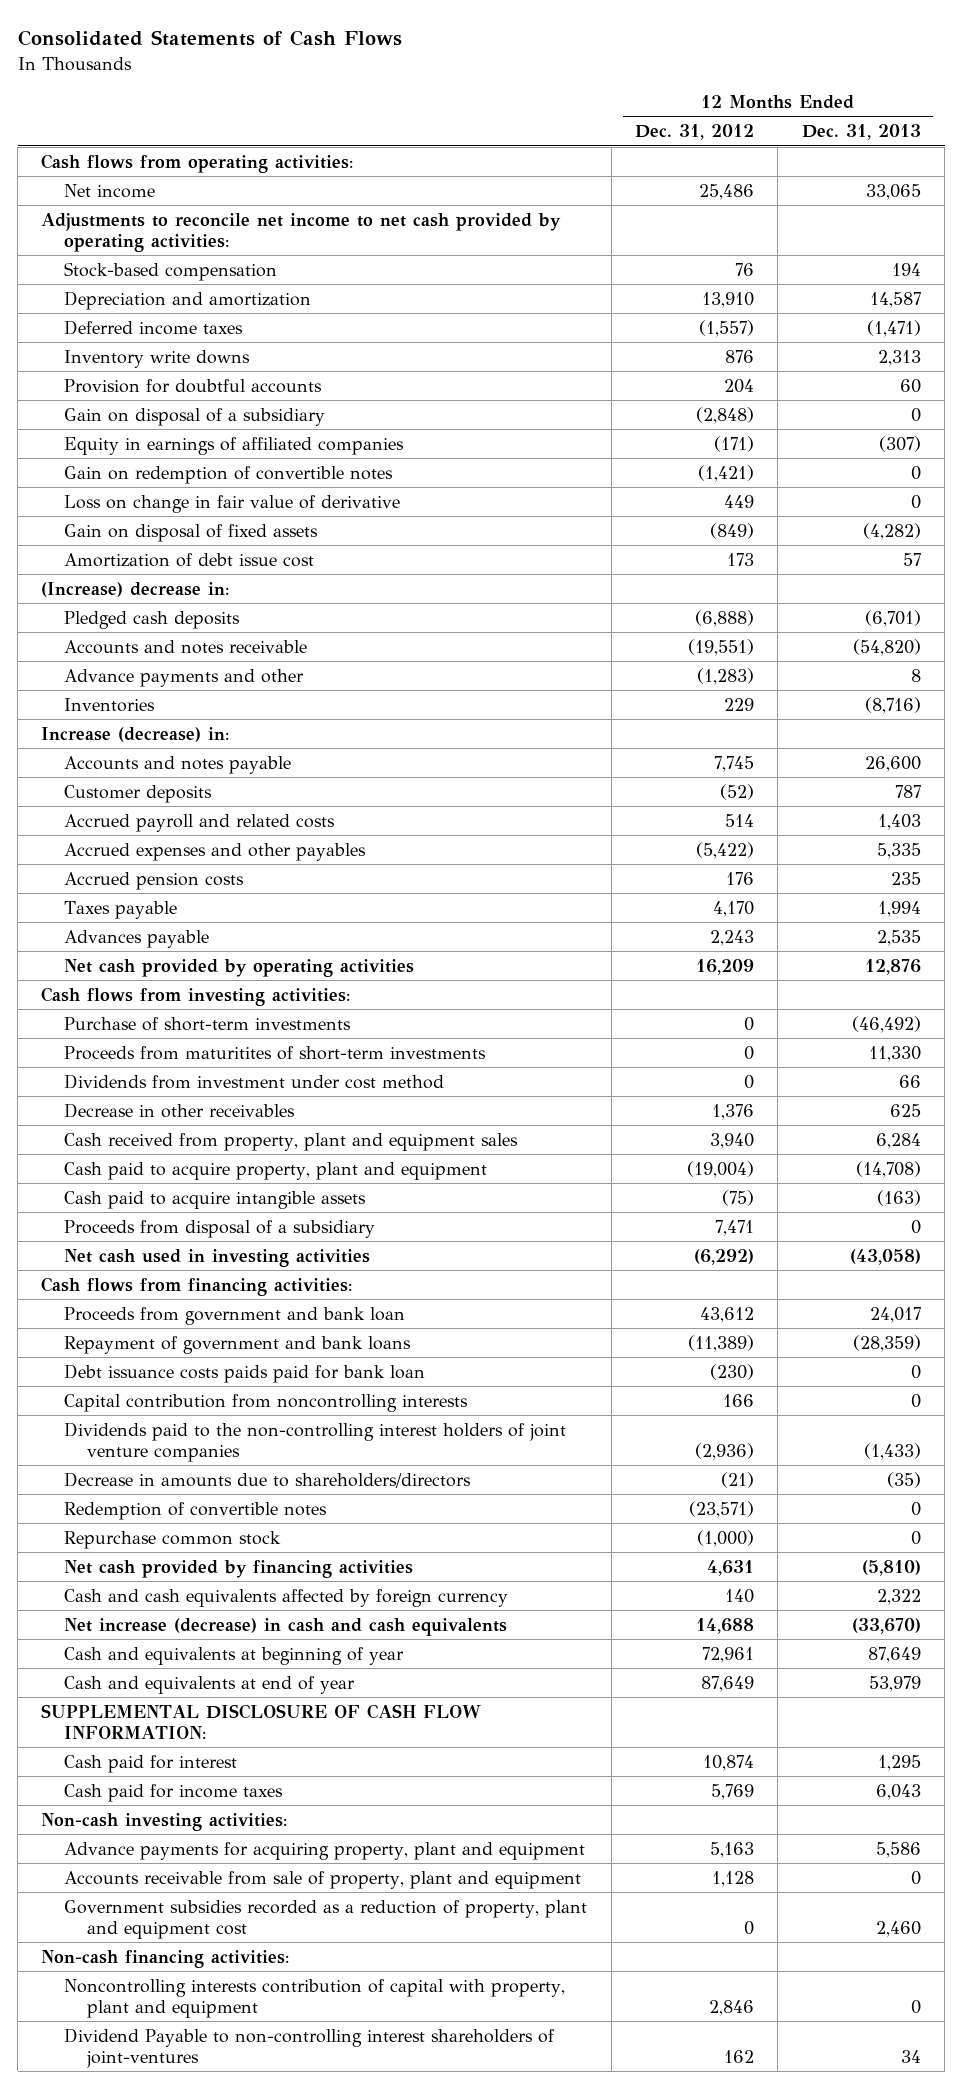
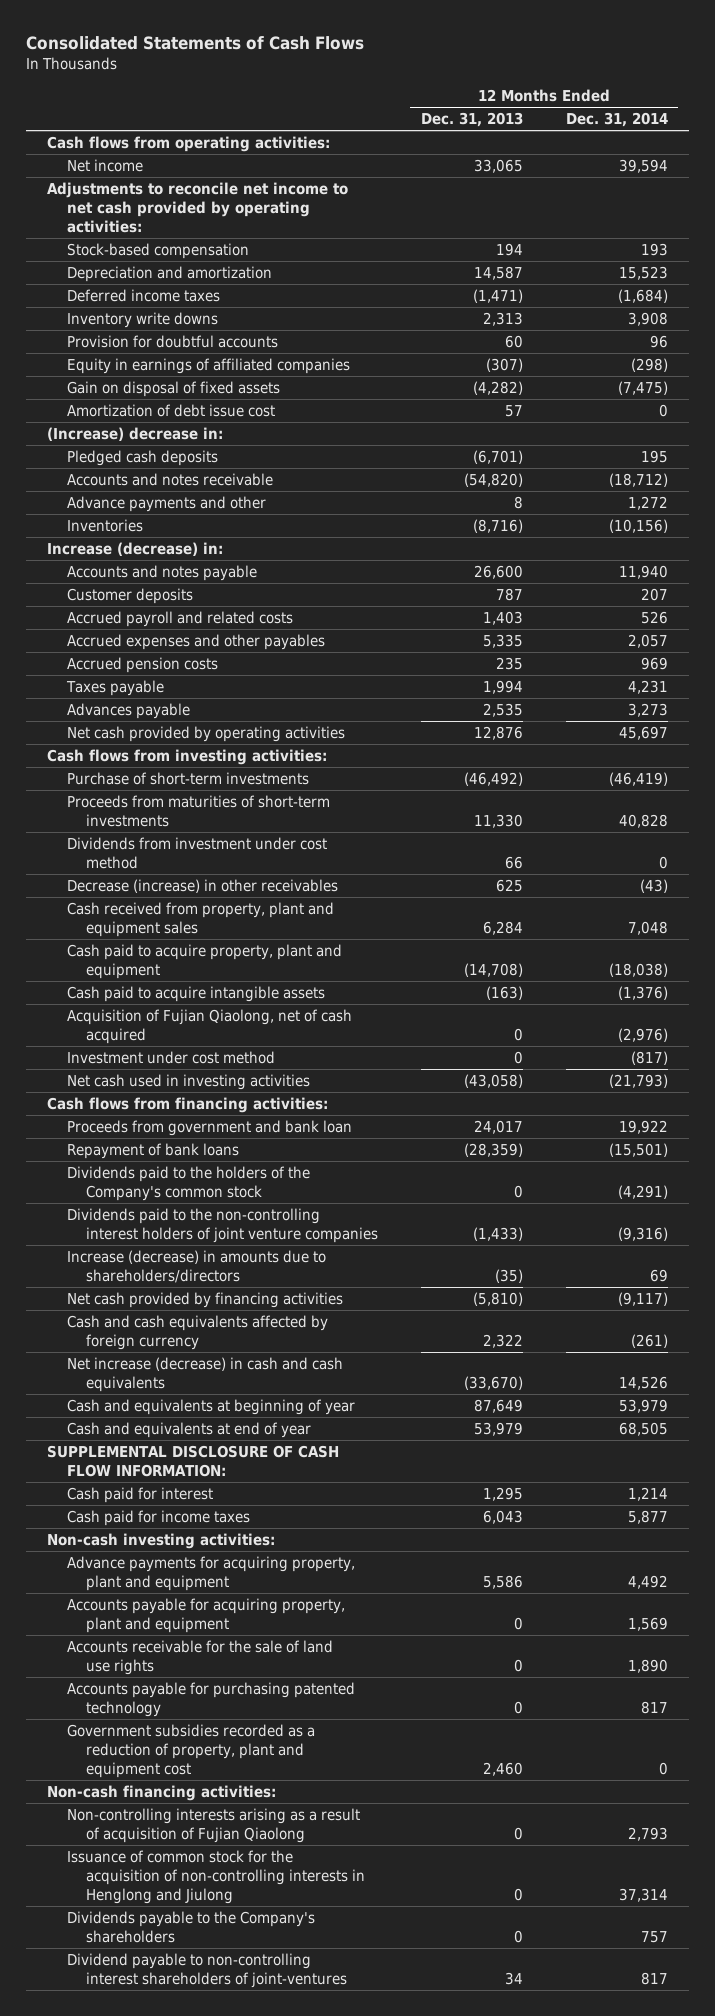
- | 12 Months Ended Dec. 31, 2012 | 12 Months Ended Dec. 31, 2013
+ | 12 Months Ended Dec. 31, 2013 | 12 Months Ended Dec. 31, 2014
- Gain on disposal of a subsidiary | (2,848) | 0
- Gain on redemption of convertible notes | (1,421) | 0
- Loss on change in fair value of derivative | 449 | 0
- Proceeds from maturitites of short-term investments | 0 | 11,330
+ Proceeds from maturities of short-term investments | 11,330 | 40,828
- Decrease in other receivables | 1,376 | 625
+ Decrease (increase) in other receivables | 625 | (43)
- Proceeds from disposal of a subsidiary | 7,471 | 0
+ Acquisition of Fujian Qiaolong, net of cash acquired | 0 | (2,976)
+ Investment under cost method | 0 | (817)
- Repayment of government and bank loans | (11,389) | (28,359)
- Debt issuance costs paids paid for bank loan | (230) | 0
- Capital contribution from noncontrolling interests | 166 | 0
+ Repayment of bank loans | (28,359) | (15,501)
+ Dividends paid to the holders of the Company's common stock | 0 | (4,291)
- Decrease in amounts due to shareholders/directors | (21) | (35)
- Redemption of convertible notes | (23,571) | 0
- Repurchase common stock | (1,000) | 0
+ Increase (decrease) in amounts due to shareholders/directors | (35) | 69
- Accounts receivable from sale of property, plant and equipment | 1,128 | 0
+ Accounts payable for acquiring property, plant and equipment | 0 | 1,569
+ Accounts receivable for the sale of land use rights | 0 | 1,890
+ Accounts payable for purchasing patented technology | 0 | 817
- Noncontrolling interests contribution of capital with property, plant and equipment | 2,846 | 0
- Dividend Payable to non-controlling interest shareholders of joint-ventures | 162 | 34
+ Non-controlling interests arising as a result of acquisition of Fujian Qiaolong | 0 | 2,793
+ Issuance of common stock for the acquisition of non-controlling interests in Henglong and Jiulong | 0 | 37,314
+ Dividends payable to the Company's shareholders | 0 | 757
+ Dividend payable to non-controlling interest shareholders of joint-ventures | 34 | 817

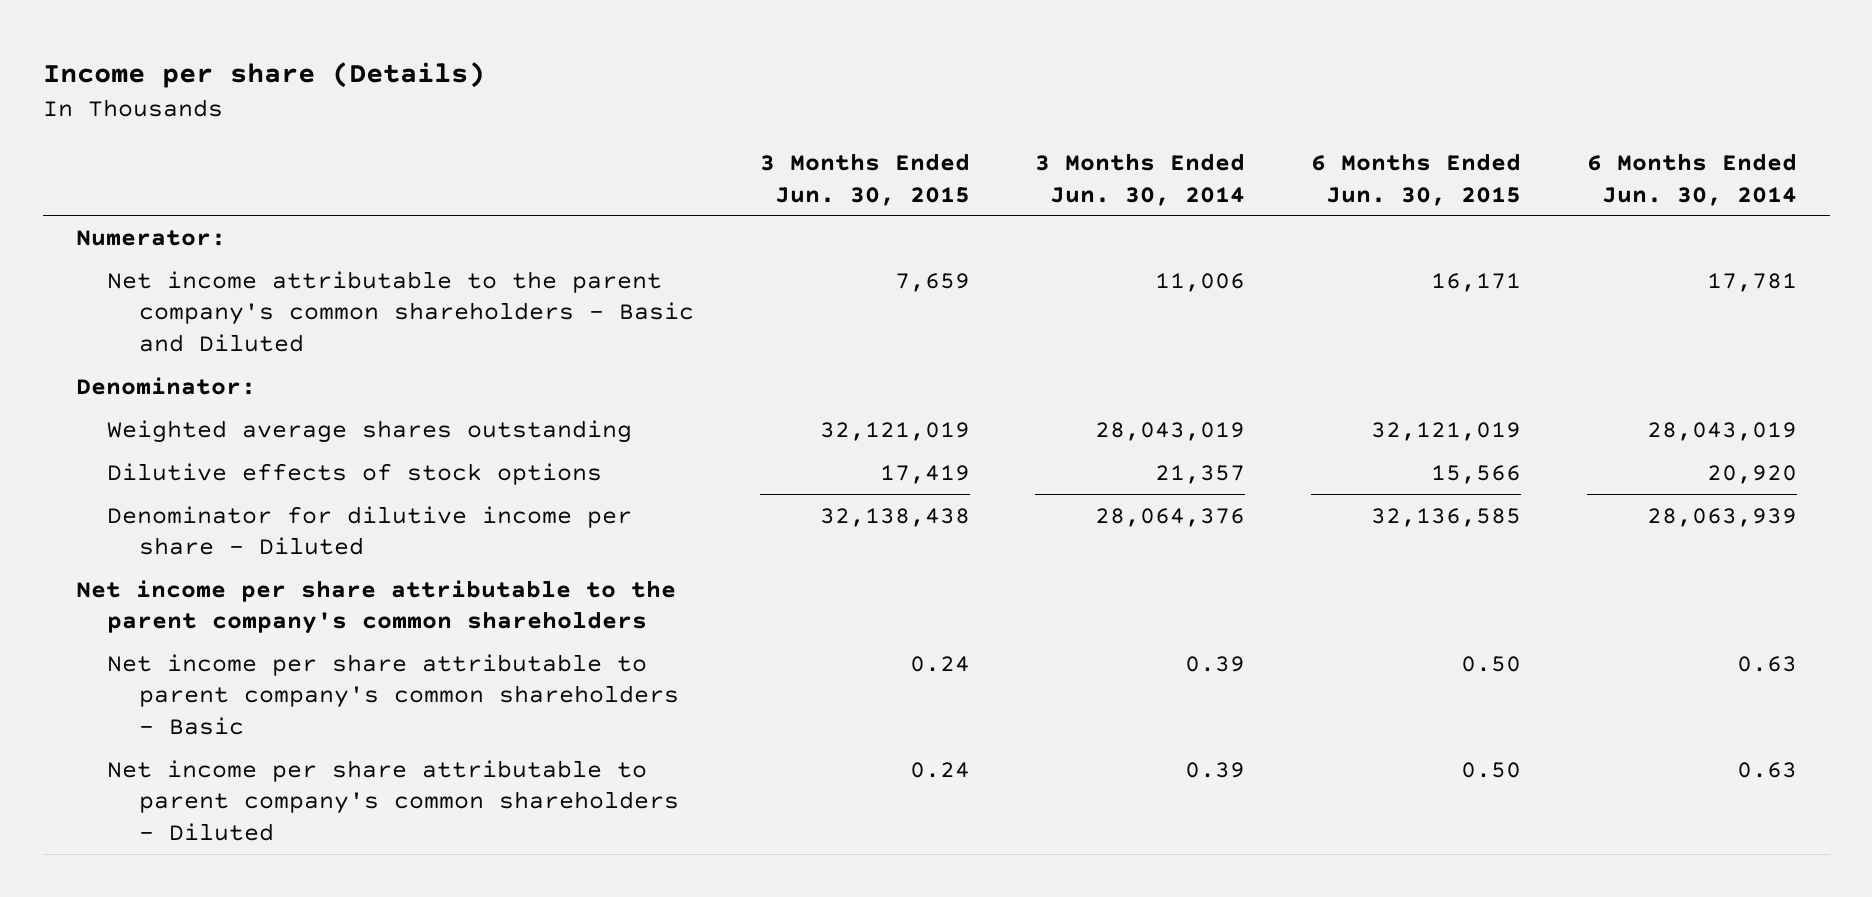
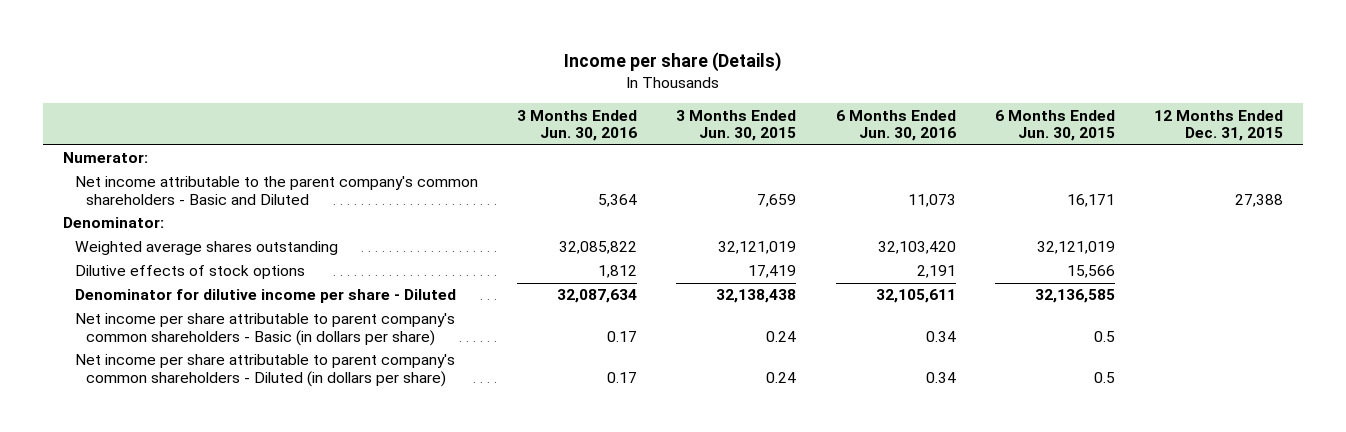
- | 3 Months Ended Jun. 30, 2015 | 3 Months Ended Jun. 30, 2014 | 6 Months Ended Jun. 30, 2015 | 6 Months Ended Jun. 30, 2014
+ | 3 Months Ended Jun. 30, 2016 | 3 Months Ended Jun. 30, 2015 | 6 Months Ended Jun. 30, 2016 | 6 Months Ended Jun. 30, 2015 | 12 Months Ended Dec. 31, 2015
- Net income per share attributable to the parent company's common shareholders
- Net income per share attributable to parent company's common shareholders - Basic | 0.24 | 0.39 | 0.50 | 0.63
- Net income per share attributable to parent company's common shareholders - Diluted | 0.24 | 0.39 | 0.50 | 0.63
+ Net income per share attributable to parent company's common shareholders - Basic (in dollars per share) | 0.17 | 0.24 | 0.34 | 0.5 |
+ Net income per share attributable to parent company's common shareholders - Diluted (in dollars per share) | 0.17 | 0.24 | 0.34 | 0.5 |

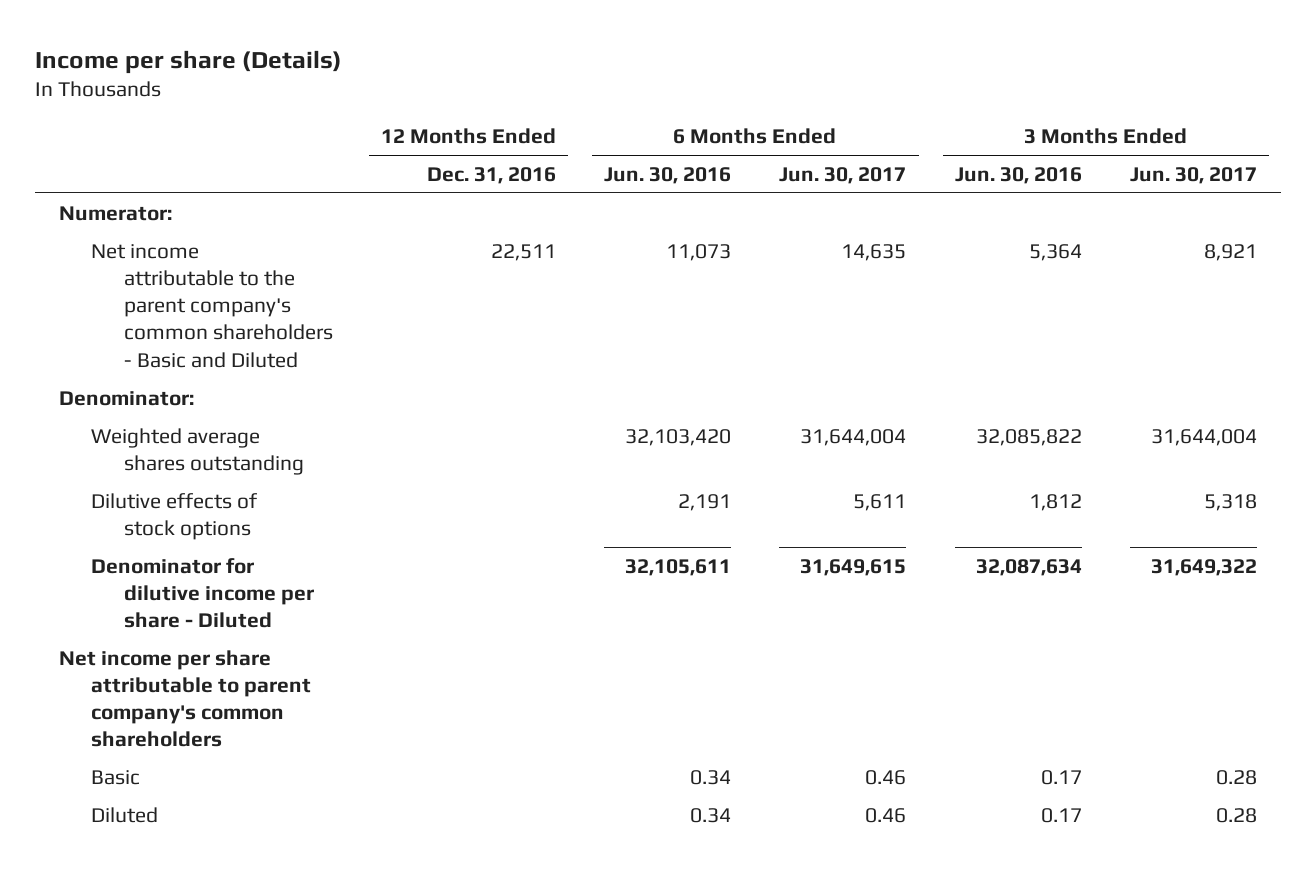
- | 3 Months Ended Jun. 30, 2016 | 3 Months Ended Jun. 30, 2015 | 6 Months Ended Jun. 30, 2016 | 6 Months Ended Jun. 30, 2015 | 12 Months Ended Dec. 31, 2015
+ | 12 Months Ended Dec. 31, 2016 | 6 Months Ended Jun. 30, 2016 | 6 Months Ended Jun. 30, 2017 | 3 Months Ended Jun. 30, 2016 | 3 Months Ended Jun. 30, 2017
- Net income per share attributable to parent company's common shareholders - Basic (in dollars per share) | 0.17 | 0.24 | 0.34 | 0.5 |
- Net income per share attributable to parent company's common shareholders - Diluted (in dollars per share) | 0.17 | 0.24 | 0.34 | 0.5 |
+ Net income per share attributable to parent company's common shareholders
+ Basic | | 0.34 | 0.46 | 0.17 | 0.28
+ Diluted | | 0.34 | 0.46 | 0.17 | 0.28

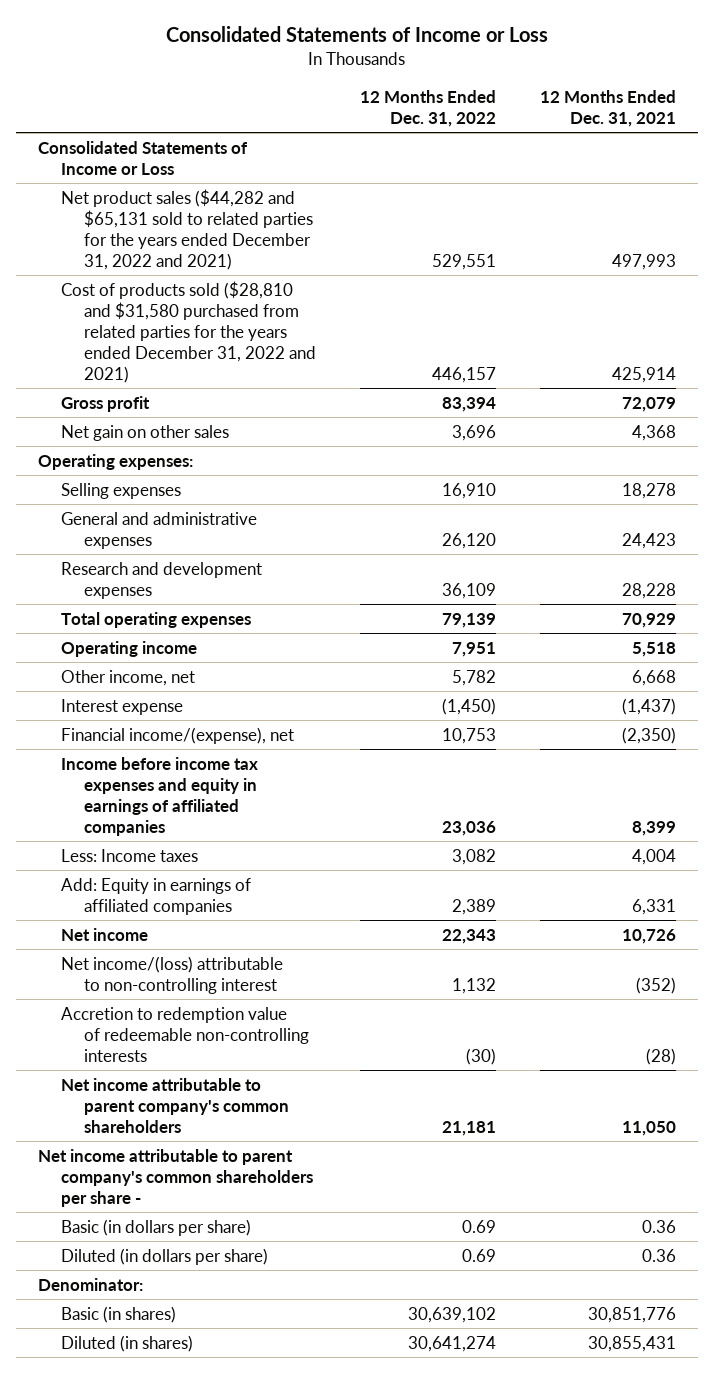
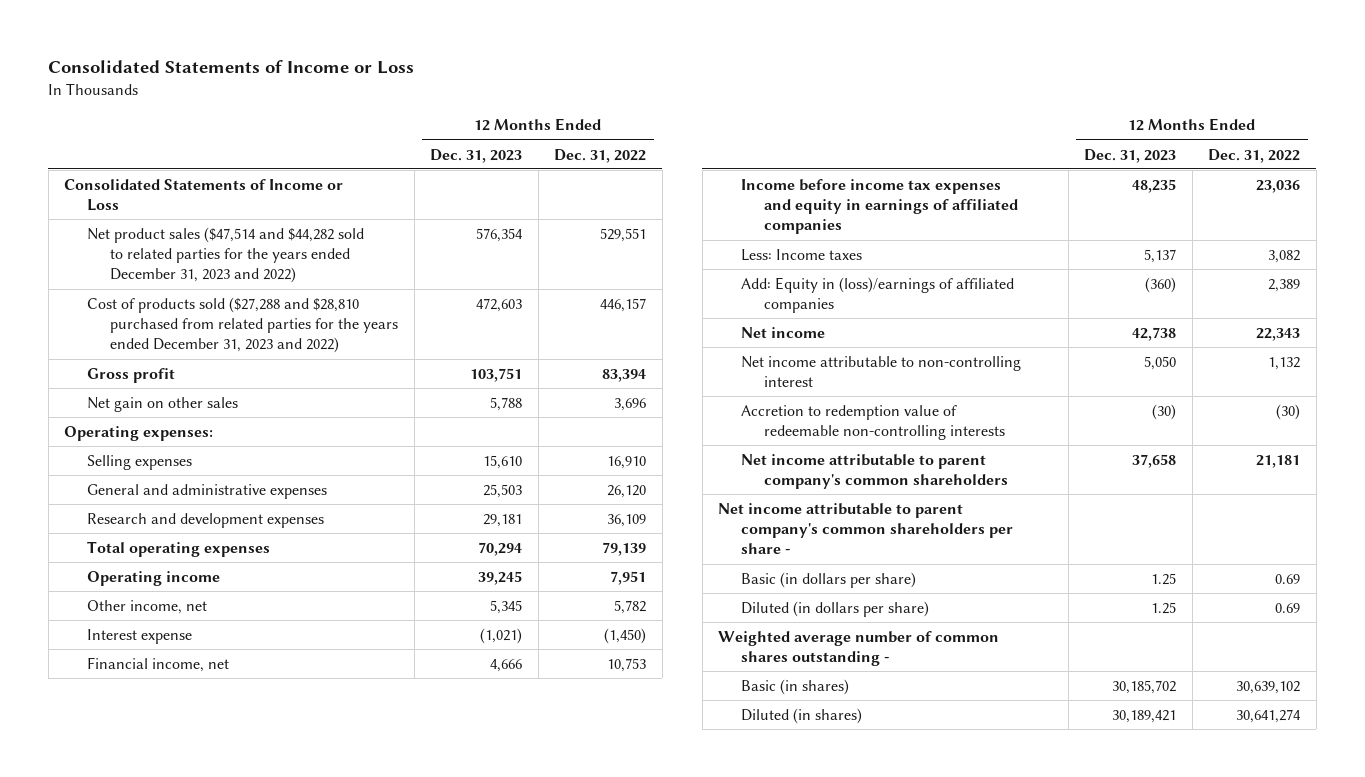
- | 12 Months Ended Dec. 31, 2022 | 12 Months Ended Dec. 31, 2021
+ | 12 Months Ended Dec. 31, 2023 | 12 Months Ended Dec. 31, 2022
- Net product sales ($44,282 and $65,131 sold to related parties for the years ended December 31, 2022 and 2021) | 529,551 | 497,993
- Cost of products sold ($28,810 and $31,580 purchased from related parties for the years ended December 31, 2022 and 2021) | 446,157 | 425,914
+ Net product sales ($47,514 and $44,282 sold to related parties for the years ended December 31, 2023 and 2022) | 576,354 | 529,551
+ Cost of products sold ($27,288 and $28,810 purchased from related parties for the years ended December 31, 2023 and 2022) | 472,603 | 446,157
- Financial income/(expense), net | 10,753 | (2,350)
+ Financial income, net | 4,666 | 10,753
- Add: Equity in earnings of affiliated companies | 2,389 | 6,331
+ Add: Equity in (loss)/earnings of affiliated companies | (360) | 2,389
- Net income/(loss) attributable to non-controlling interest | 1,132 | (352)
+ Net income attributable to non-controlling interest | 5,050 | 1,132
- Denominator:
+ Weighted average number of common shares outstanding -

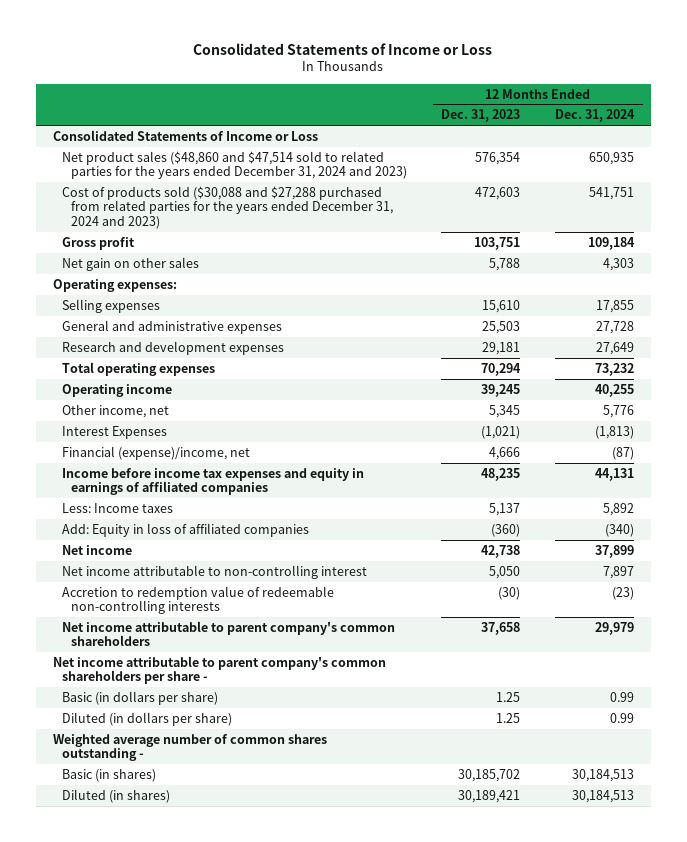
- | 12 Months Ended Dec. 31, 2023 | 12 Months Ended Dec. 31, 2022
+ | 12 Months Ended Dec. 31, 2023 | 12 Months Ended Dec. 31, 2024
- Net product sales ($47,514 and $44,282 sold to related parties for the years ended December 31, 2023 and 2022) | 576,354 | 529,551
- Cost of products sold ($27,288 and $28,810 purchased from related parties for the years ended December 31, 2023 and 2022) | 472,603 | 446,157
+ Net product sales ($48,860 and $47,514 sold to related parties for the years ended December 31, 2024 and 2023) | 576,354 | 650,935
+ Cost of products sold ($30,088 and $27,288 purchased from related parties for the years ended December 31, 2024 and 2023) | 472,603 | 541,751
- Interest expense | (1,021) | (1,450)
- Financial income, net | 4,666 | 10,753
+ Interest Expenses | (1,021) | (1,813)
+ Financial (expense)/income, net | 4,666 | (87)
- Add: Equity in (loss)/earnings of affiliated companies | (360) | 2,389
+ Add: Equity in loss of affiliated companies | (360) | (340)

